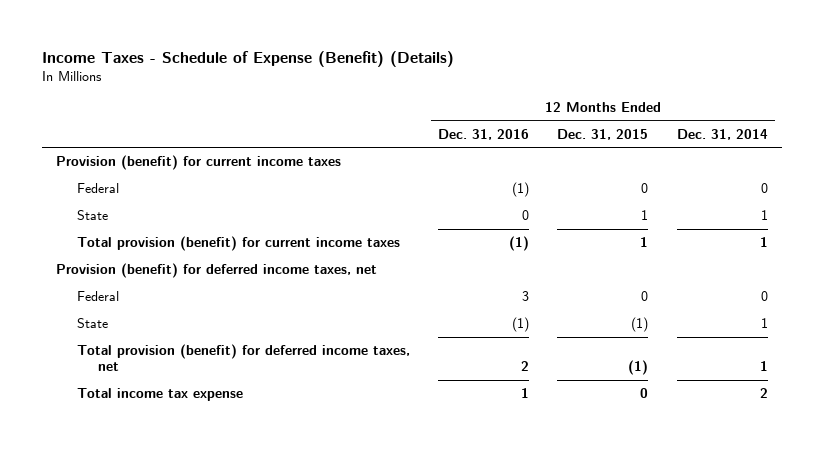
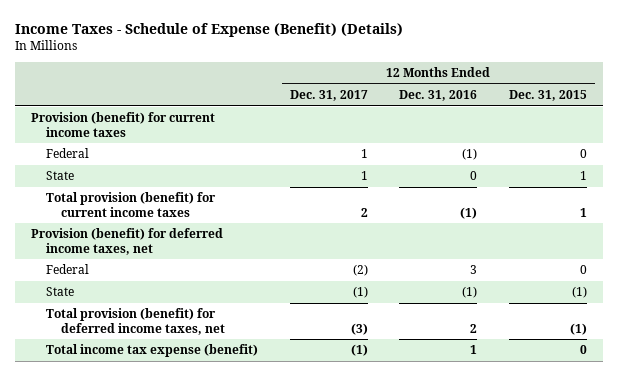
- | 12 Months Ended Dec. 31, 2016 | 12 Months Ended Dec. 31, 2015 | 12 Months Ended Dec. 31, 2014
+ | 12 Months Ended Dec. 31, 2017 | 12 Months Ended Dec. 31, 2016 | 12 Months Ended Dec. 31, 2015
- Total income tax expense | 1 | 0 | 2
+ Total income tax expense (benefit) | (1) | 1 | 0

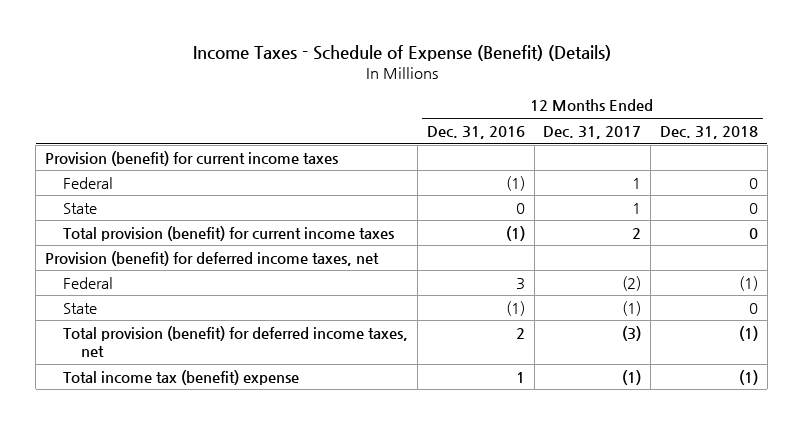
- | 12 Months Ended Dec. 31, 2017 | 12 Months Ended Dec. 31, 2016 | 12 Months Ended Dec. 31, 2015
+ | 12 Months Ended Dec. 31, 2016 | 12 Months Ended Dec. 31, 2017 | 12 Months Ended Dec. 31, 2018
- Total income tax expense (benefit) | (1) | 1 | 0
+ Total income tax (benefit) expense | 1 | (1) | (1)

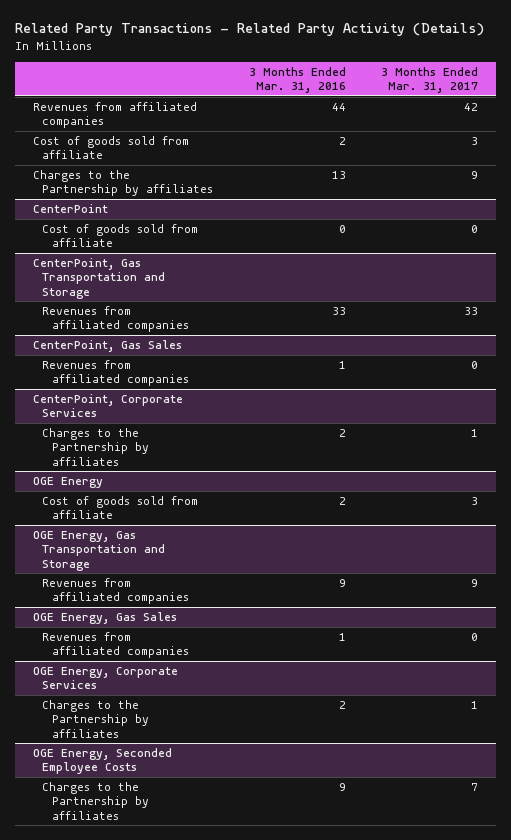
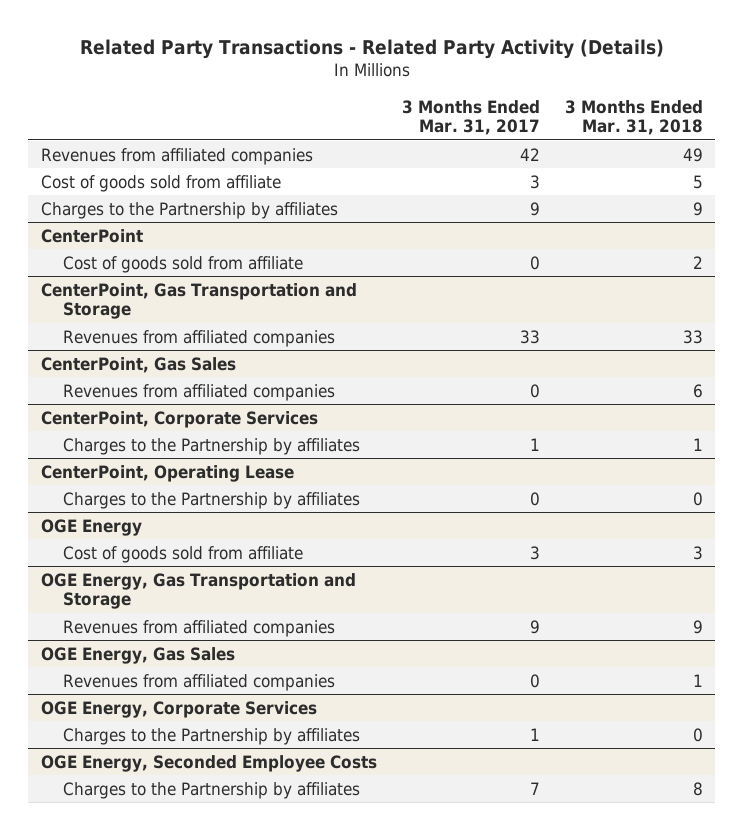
- | 3 Months Ended Mar. 31, 2016 | 3 Months Ended Mar. 31, 2017
+ | 3 Months Ended Mar. 31, 2017 | 3 Months Ended Mar. 31, 2018
+ CenterPoint, Operating Lease
+ Charges to the Partnership by affiliates | 0 | 0

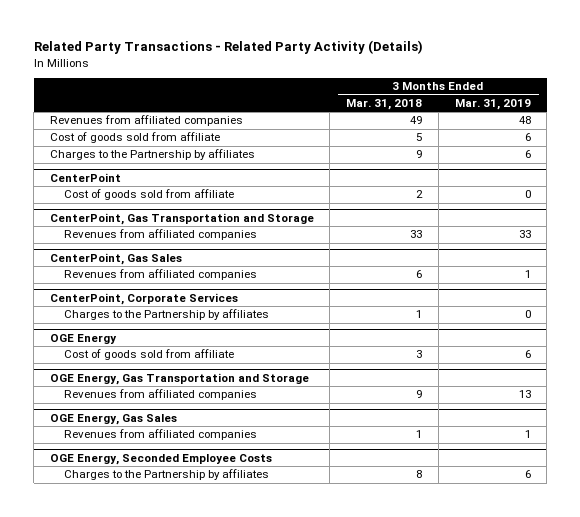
- | 3 Months Ended Mar. 31, 2017 | 3 Months Ended Mar. 31, 2018
+ | 3 Months Ended Mar. 31, 2018 | 3 Months Ended Mar. 31, 2019
- CenterPoint, Operating Lease
- Charges to the Partnership by affiliates | 0 | 0
- OGE Energy, Corporate Services
- Charges to the Partnership by affiliates | 1 | 0

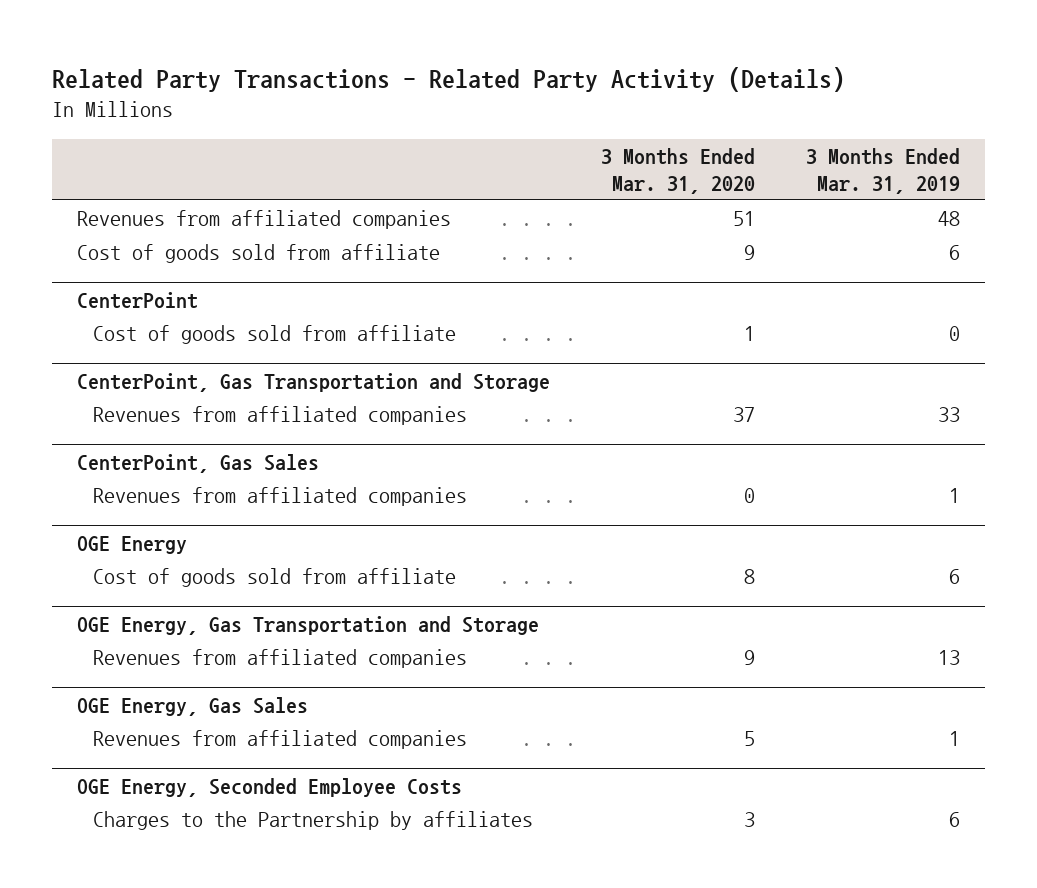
- | 3 Months Ended Mar. 31, 2018 | 3 Months Ended Mar. 31, 2019
+ | 3 Months Ended Mar. 31, 2020 | 3 Months Ended Mar. 31, 2019
- Charges to the Partnership by affiliates | 9 | 6
- CenterPoint, Corporate Services
- Charges to the Partnership by affiliates | 1 | 0

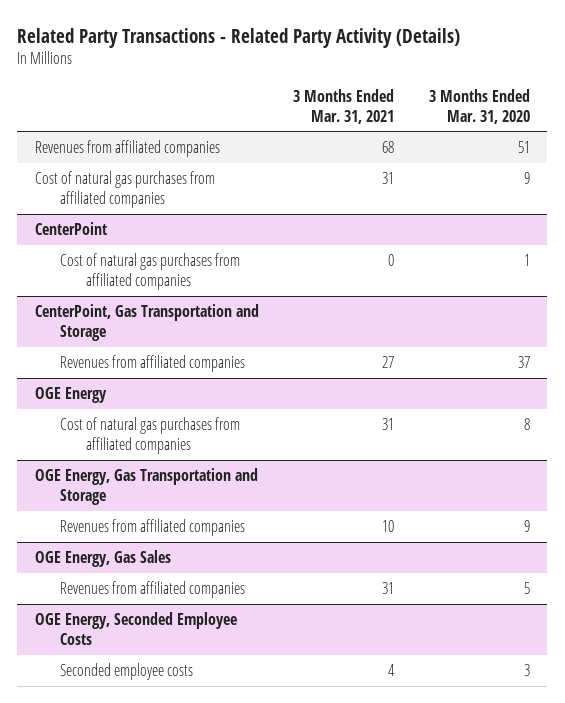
- | 3 Months Ended Mar. 31, 2020 | 3 Months Ended Mar. 31, 2019
+ | 3 Months Ended Mar. 31, 2021 | 3 Months Ended Mar. 31, 2020
- Cost of goods sold from affiliate | 9 | 6
+ Cost of natural gas purchases from affiliated companies | 31 | 9
@ CenterPoint
- Cost of goods sold from affiliate | 1 | 0
+ Cost of natural gas purchases from affiliated companies | 0 | 1
- CenterPoint, Gas Sales
- Revenues from affiliated companies | 0 | 1
@ OGE Energy
- Cost of goods sold from affiliate | 8 | 6
+ Cost of natural gas purchases from affiliated companies | 31 | 8
@ OGE Energy, Seconded Employee Costs
- Charges to the Partnership by affiliates | 3 | 6
+ Seconded employee costs | 4 | 3

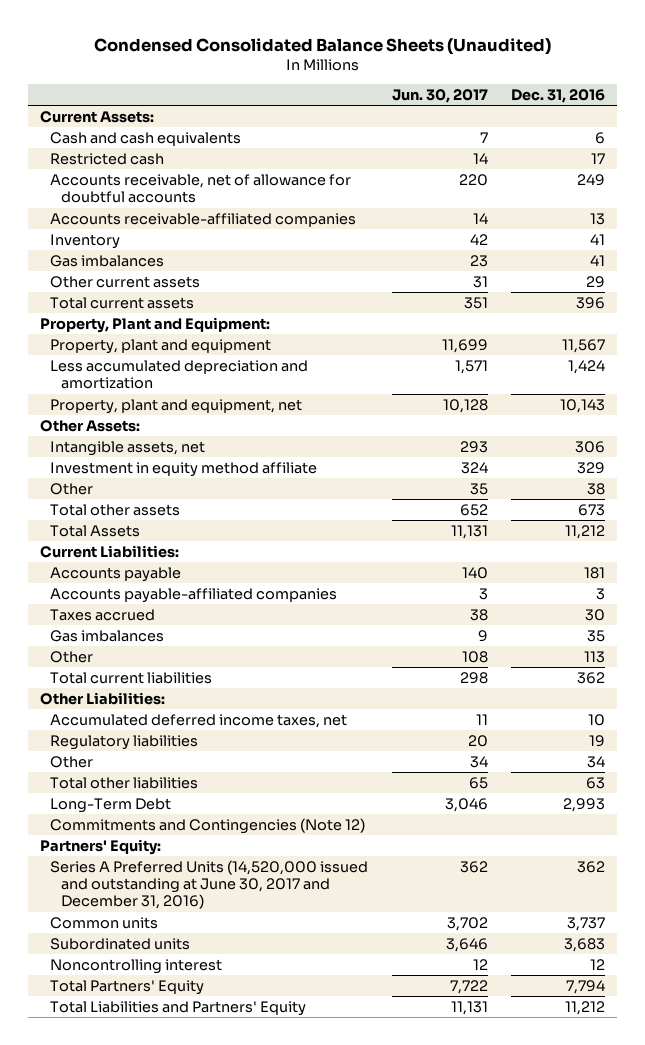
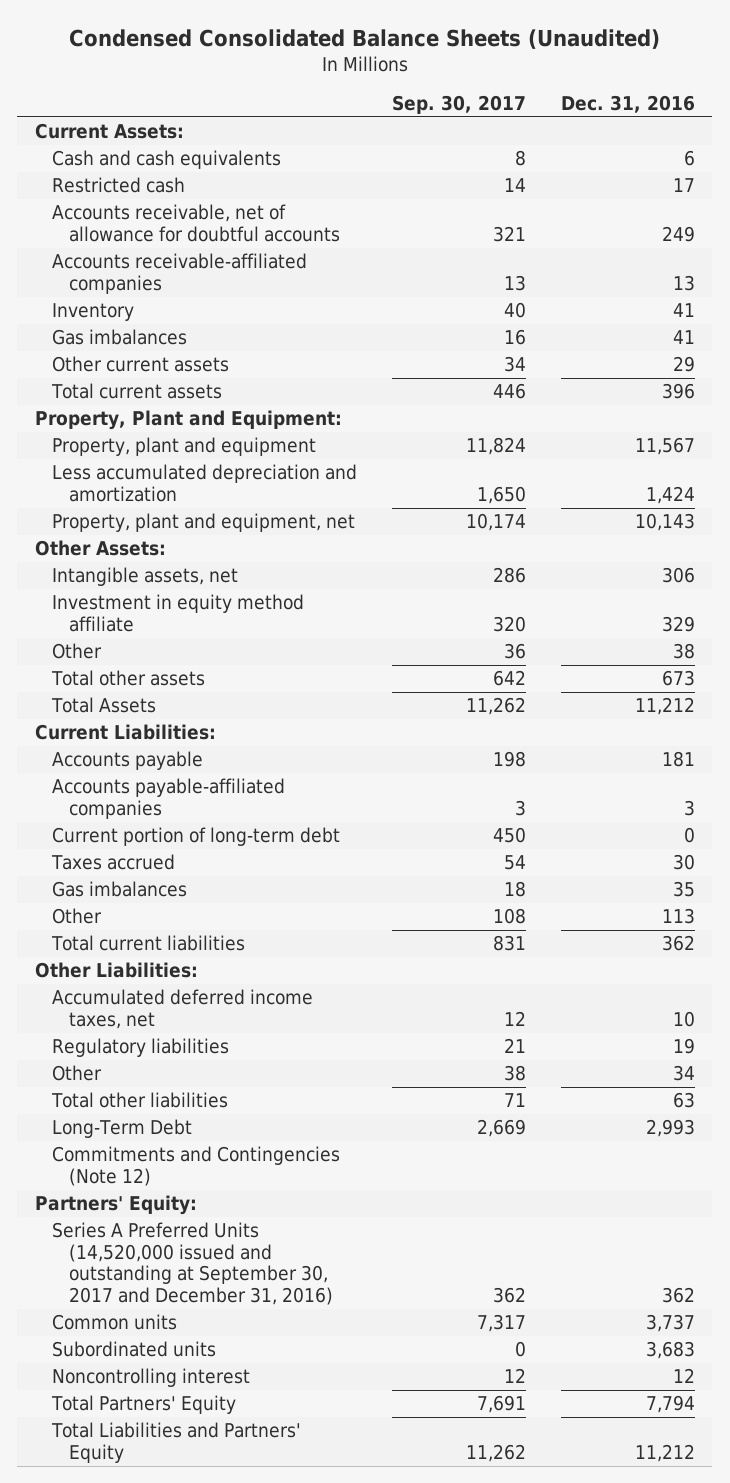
- | Jun. 30, 2017 | Dec. 31, 2016
+ | Sep. 30, 2017 | Dec. 31, 2016
+ Current portion of long-term debt | 450 | 0
- Series A Preferred Units (14,520,000 issued and outstanding at June 30, 2017 and December 31, 2016) | 362 | 362
+ Series A Preferred Units (14,520,000 issued and outstanding at September 30, 2017 and December 31, 2016) | 362 | 362

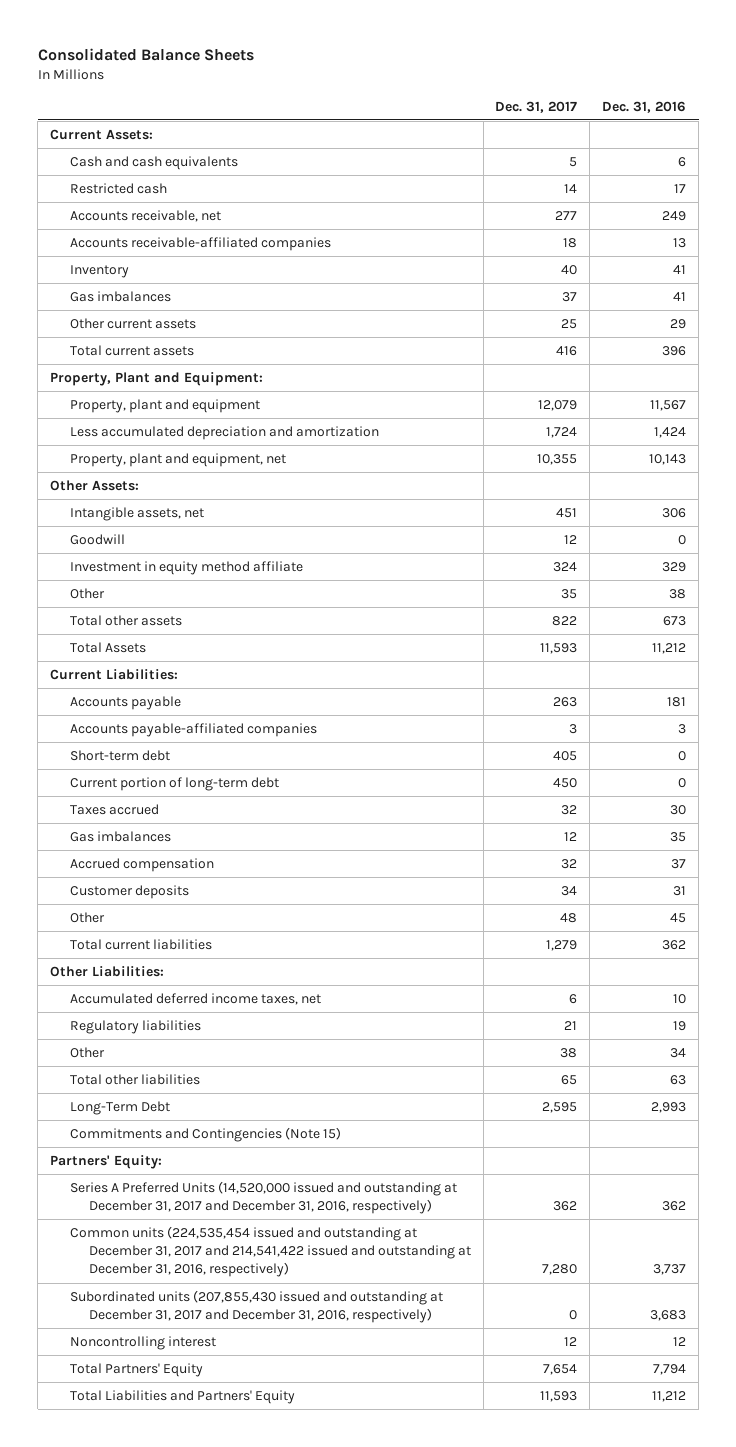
- Condensed Consolidated Balance Sheets (Unaudited)
+ Consolidated Balance Sheets
- | Sep. 30, 2017 | Dec. 31, 2016
+ | Dec. 31, 2017 | Dec. 31, 2016
- Accounts receivable, net of allowance for doubtful accounts | 321 | 249
+ Accounts receivable, net | 277 | 249
+ Goodwill | 12 | 0
+ Short-term debt | 405 | 0
- Other | 108 | 113
+ Accrued compensation | 32 | 37
+ Customer deposits | 34 | 31
+ Other | 48 | 45
- Commitments and Contingencies (Note 12)
+ Commitments and Contingencies (Note 15)
- Series A Preferred Units (14,520,000 issued and outstanding at September 30, 2017 and December 31, 2016) | 362 | 362
- Common units | 7,317 | 3,737
- Subordinated units | 0 | 3,683
+ Series A Preferred Units (14,520,000 issued and outstanding at December 31, 2017 and December 31, 2016, respectively) | 362 | 362
+ Common units (224,535,454 issued and outstanding at December 31, 2017 and 214,541,422 issued and outstanding at December 31, 2016, respectively) | 7,280 | 3,737
+ Subordinated units (207,855,430 issued and outstanding at December 31, 2017 and December 31, 2016, respectively) | 0 | 3,683

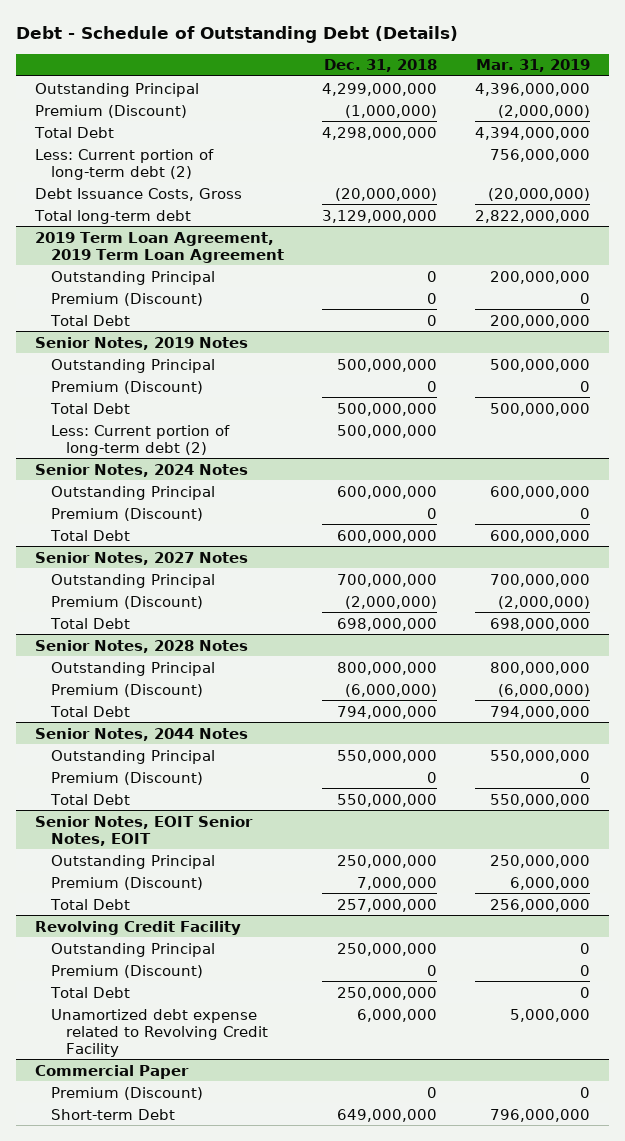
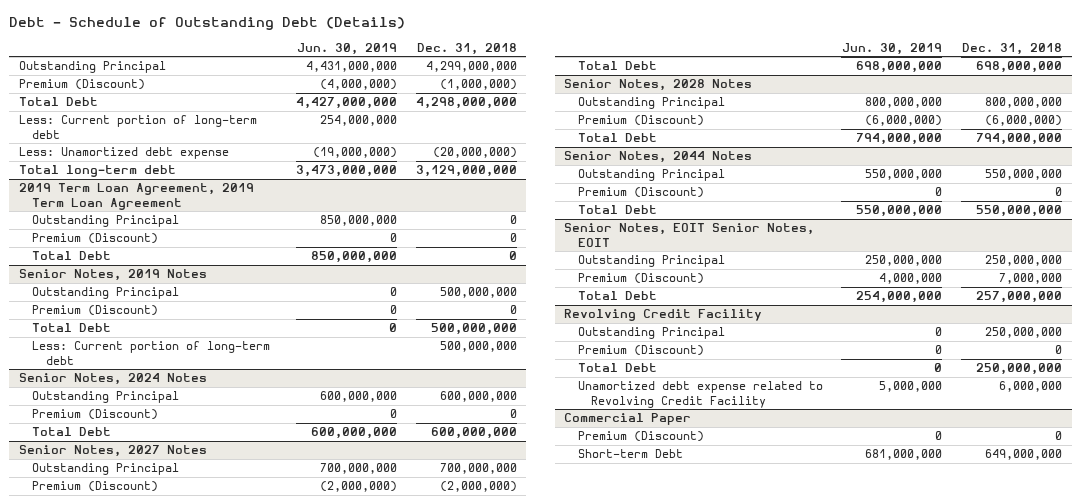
- | Dec. 31, 2018 | Mar. 31, 2019
+ | Jun. 30, 2019 | Dec. 31, 2018
- Less: Current portion of long-term debt (2) | | 756,000,000
- Debt Issuance Costs, Gross | (20,000,000) | (20,000,000)
+ Less: Current portion of long-term debt | 254,000,000 |
+ Less: Unamortized debt expense | (19,000,000) | (20,000,000)
@ Senior Notes, 2019 Notes
- Less: Current portion of long-term debt (2) | 500,000,000 |
+ Less: Current portion of long-term debt | | 500,000,000

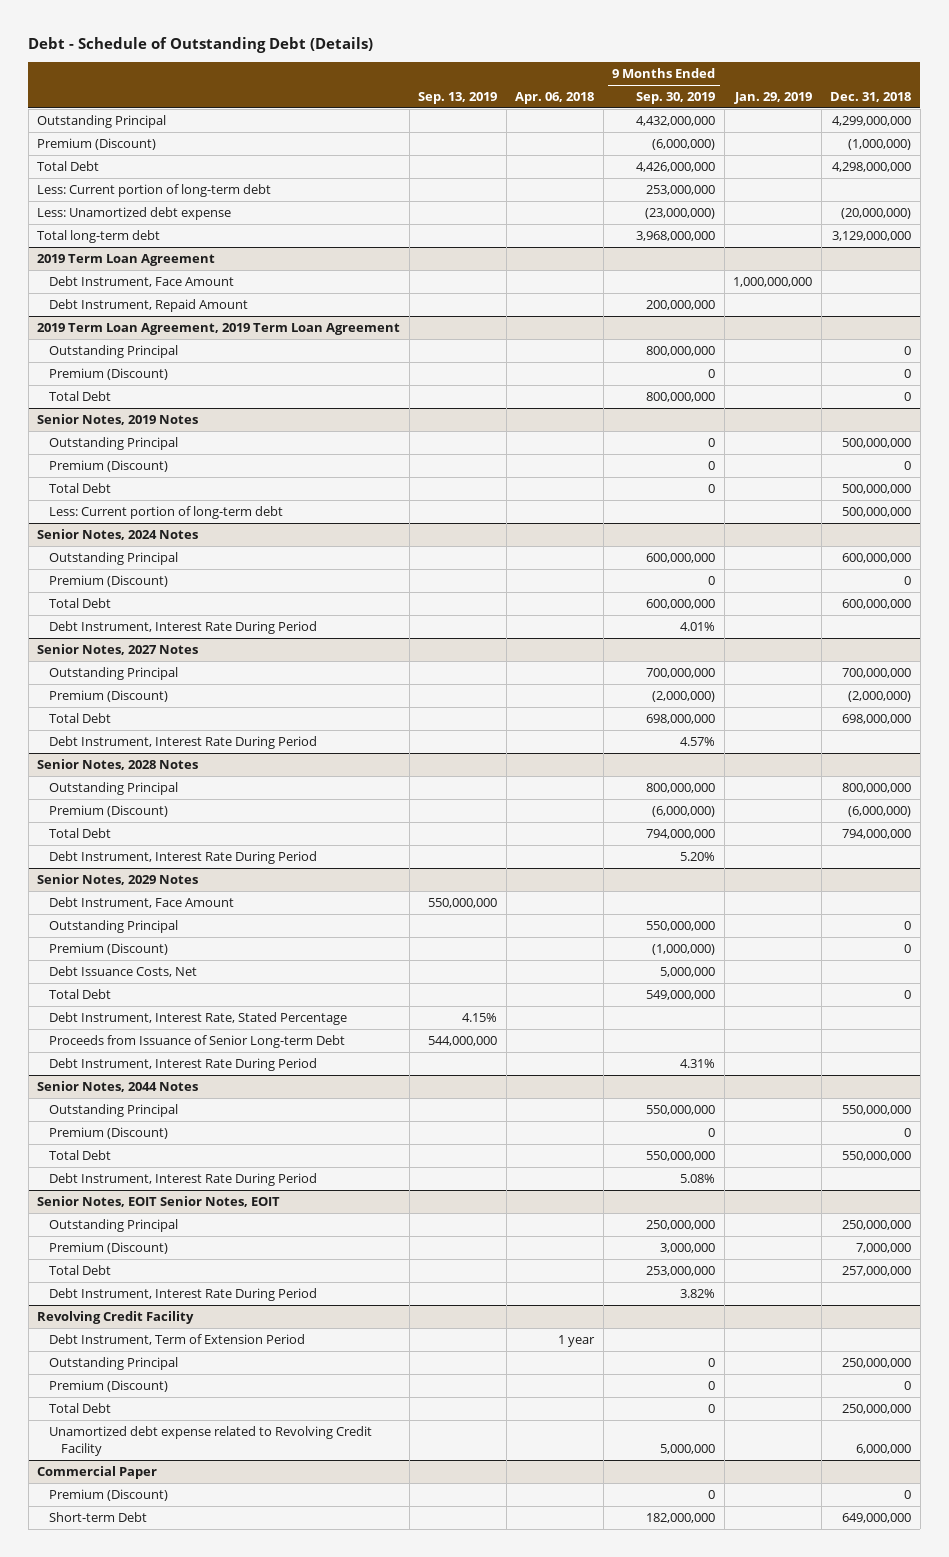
- | Jun. 30, 2019 | Dec. 31, 2018
+ | Sep. 13, 2019 | Apr. 06, 2018 | 9 Months Ended Sep. 30, 2019 | Jan. 29, 2019 | Dec. 31, 2018
+ 2019 Term Loan Agreement
+ Debt Instrument, Face Amount | | | | 1,000,000,000 |
+ Debt Instrument, Repaid Amount | | | 200,000,000 | |
@ Senior Notes, 2024 Notes
+ Debt Instrument, Interest Rate During Period | | | 4.01% | |
@ Senior Notes, 2027 Notes
+ Debt Instrument, Interest Rate During Period | | | 4.57% | |
@ Senior Notes, 2028 Notes
+ Debt Instrument, Interest Rate During Period | | | 5.20% | |
+ Senior Notes, 2029 Notes
+ Debt Instrument, Face Amount | 550,000,000 | | | |
+ Outstanding Principal | | | 550,000,000 | | 0
+ Premium (Discount) | | | (1,000,000) | | 0
+ Debt Issuance Costs, Net | | | 5,000,000 | |
+ Total Debt | | | 549,000,000 | | 0
+ Debt Instrument, Interest Rate, Stated Percentage | 4.15% | | | |
+ Proceeds from Issuance of Senior Long-term Debt | 544,000,000 | | | |
+ Debt Instrument, Interest Rate During Period | | | 4.31% | |
@ Senior Notes, 2044 Notes
+ Debt Instrument, Interest Rate During Period | | | 5.08% | |
@ Senior Notes, EOIT Senior Notes, EOIT
+ Debt Instrument, Interest Rate During Period | | | 3.82% | |
@ Revolving Credit Facility
+ Debt Instrument, Term of Extension Period | | 1 year | | |

